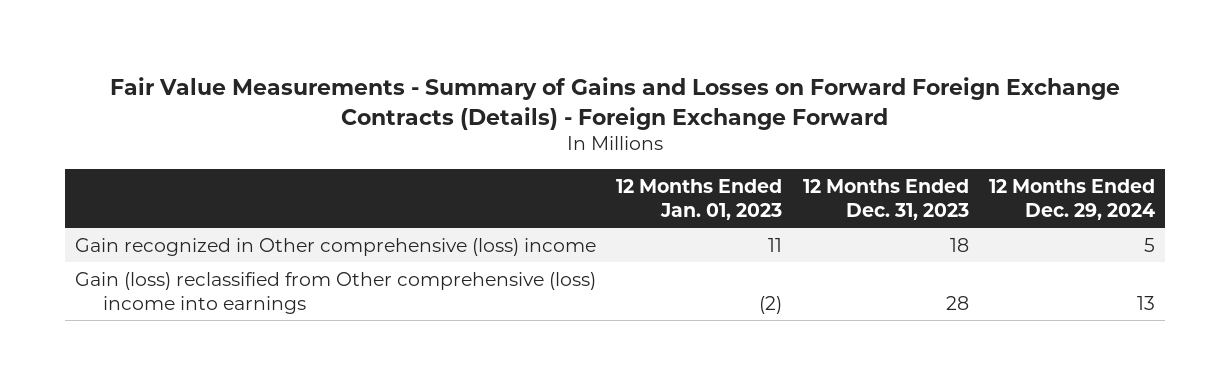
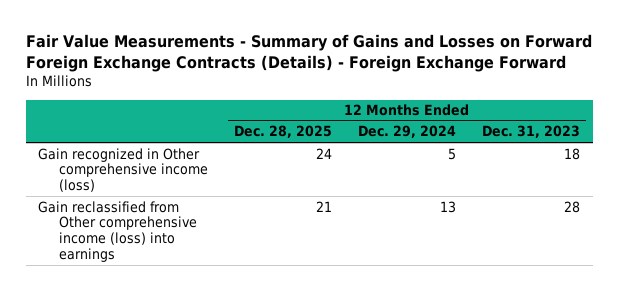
- | 12 Months Ended Jan. 01, 2023 | 12 Months Ended Dec. 31, 2023 | 12 Months Ended Dec. 29, 2024
+ | 12 Months Ended Dec. 28, 2025 | 12 Months Ended Dec. 29, 2024 | 12 Months Ended Dec. 31, 2023
- Gain recognized in Other comprehensive (loss) income | 11 | 18 | 5
- Gain (loss) reclassified from Other comprehensive (loss) income into earnings | (2) | 28 | 13
+ Gain recognized in Other comprehensive income (loss) | 24 | 5 | 18
+ Gain reclassified from Other comprehensive income (loss) into earnings | 21 | 13 | 28

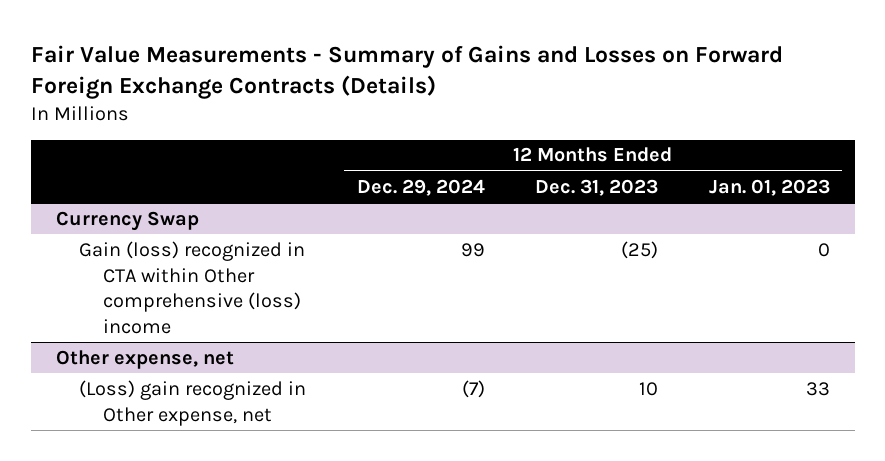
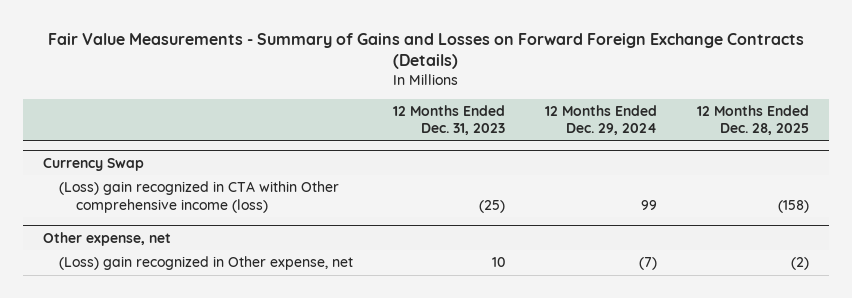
- | 12 Months Ended Dec. 29, 2024 | 12 Months Ended Dec. 31, 2023 | 12 Months Ended Jan. 01, 2023
+ | 12 Months Ended Dec. 31, 2023 | 12 Months Ended Dec. 29, 2024 | 12 Months Ended Dec. 28, 2025
@ Currency Swap
- Gain (loss) recognized in CTA within Other comprehensive (loss) income | 99 | (25) | 0
+ (Loss) gain recognized in CTA within Other comprehensive income (loss) | (25) | 99 | (158)

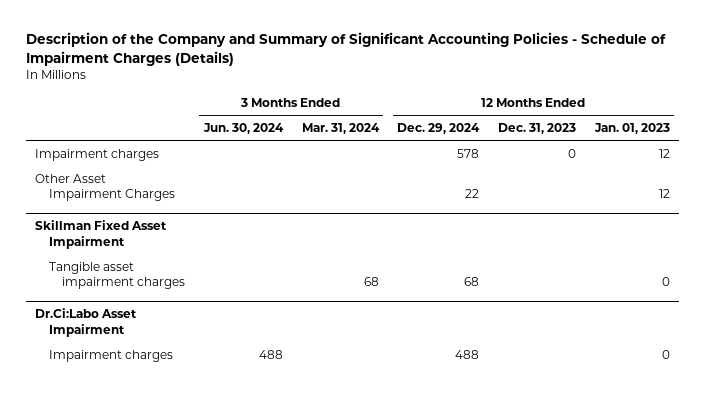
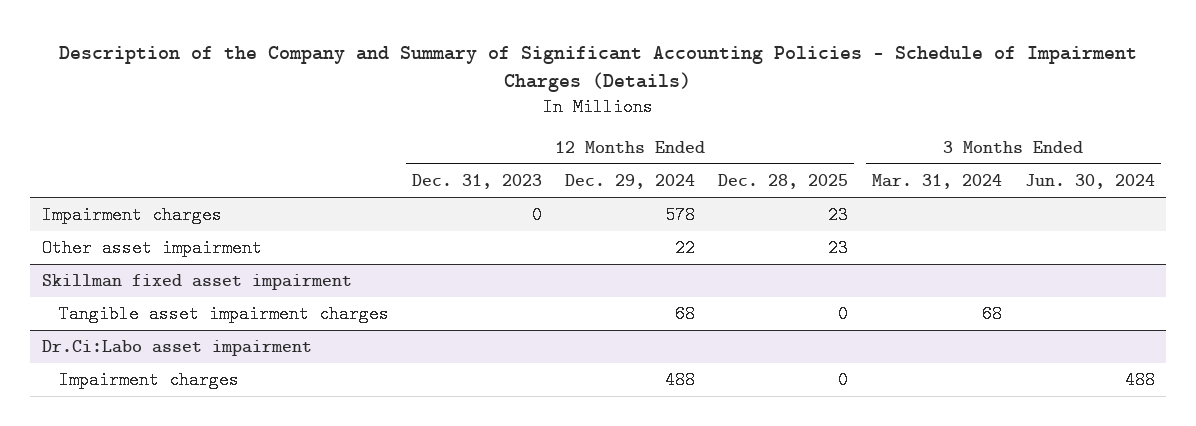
- | 3 Months Ended Jun. 30, 2024 | 3 Months Ended Mar. 31, 2024 | 12 Months Ended Dec. 29, 2024 | 12 Months Ended Dec. 31, 2023 | 12 Months Ended Jan. 01, 2023
+ | 12 Months Ended Dec. 31, 2023 | 12 Months Ended Dec. 29, 2024 | 12 Months Ended Dec. 28, 2025 | 3 Months Ended Mar. 31, 2024 | 3 Months Ended Jun. 30, 2024
- Other Asset Impairment Charges | | | 22 | | 12
- Skillman Fixed Asset Impairment
+ Other asset impairment | | 22 | 23 | |
+ Skillman fixed asset impairment
- Dr.Ci:Labo Asset Impairment
+ Dr.Ci:Labo asset impairment

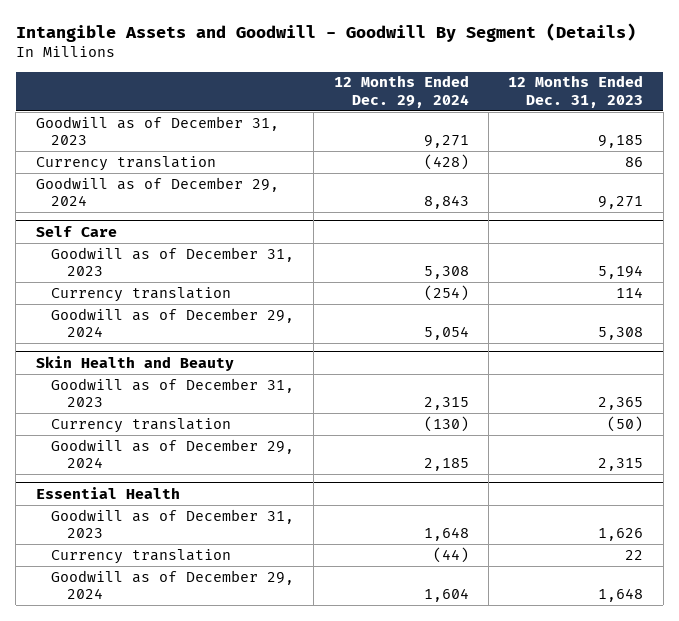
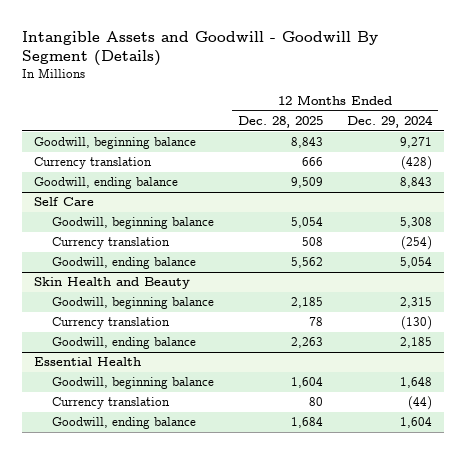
- | 12 Months Ended Dec. 29, 2024 | 12 Months Ended Dec. 31, 2023
+ | 12 Months Ended Dec. 28, 2025 | 12 Months Ended Dec. 29, 2024
- Goodwill as of December 31, 2023 | 9,271 | 9,185
+ Goodwill, beginning balance | 8,843 | 9,271
- Goodwill as of December 29, 2024 | 8,843 | 9,271
+ Goodwill, ending balance | 9,509 | 8,843
@ Self Care
- Goodwill as of December 31, 2023 | 5,308 | 5,194
+ Goodwill, beginning balance | 5,054 | 5,308
- Goodwill as of December 29, 2024 | 5,054 | 5,308
+ Goodwill, ending balance | 5,562 | 5,054
@ Skin Health and Beauty
- Goodwill as of December 31, 2023 | 2,315 | 2,365
+ Goodwill, beginning balance | 2,185 | 2,315
- Goodwill as of December 29, 2024 | 2,185 | 2,315
+ Goodwill, ending balance | 2,263 | 2,185
@ Essential Health
- Goodwill as of December 31, 2023 | 1,648 | 1,626
+ Goodwill, beginning balance | 1,604 | 1,648
- Goodwill as of December 29, 2024 | 1,604 | 1,648
+ Goodwill, ending balance | 1,684 | 1,604

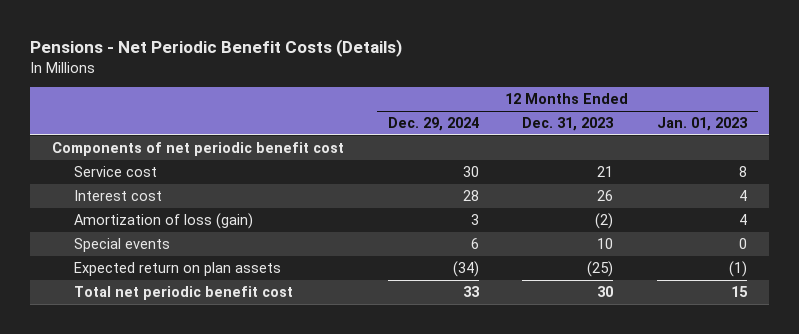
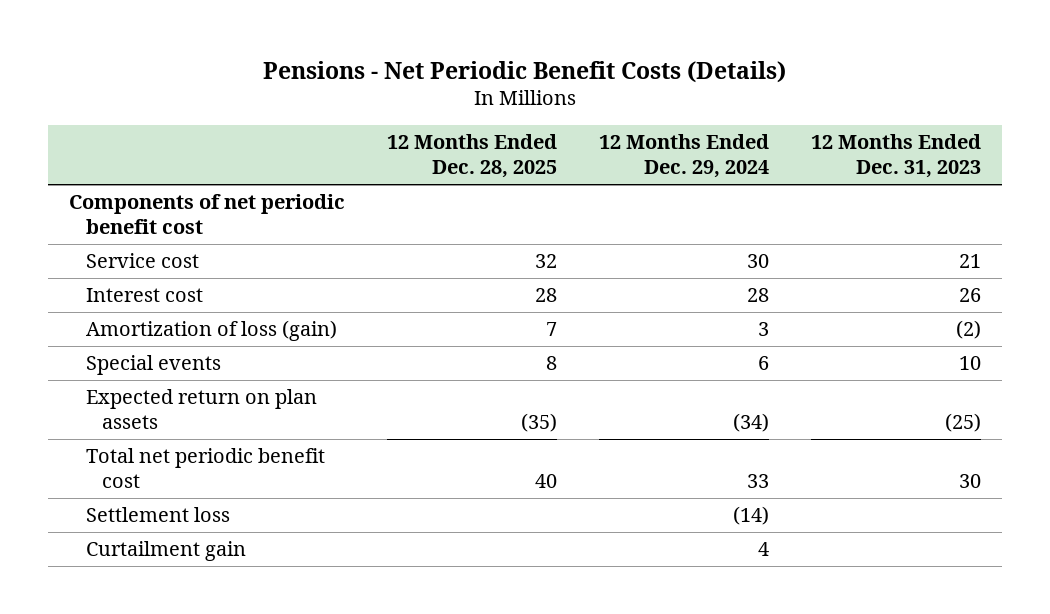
- | 12 Months Ended Dec. 29, 2024 | 12 Months Ended Dec. 31, 2023 | 12 Months Ended Jan. 01, 2023
+ | 12 Months Ended Dec. 28, 2025 | 12 Months Ended Dec. 29, 2024 | 12 Months Ended Dec. 31, 2023
+ Settlement loss | | (14) |
+ Curtailment gain | | 4 |

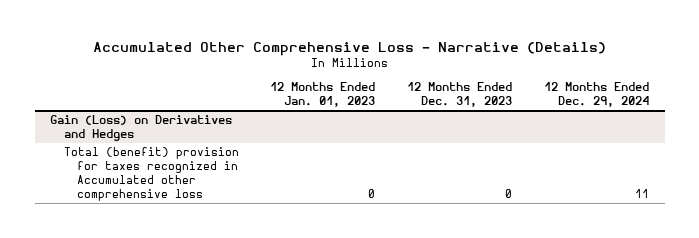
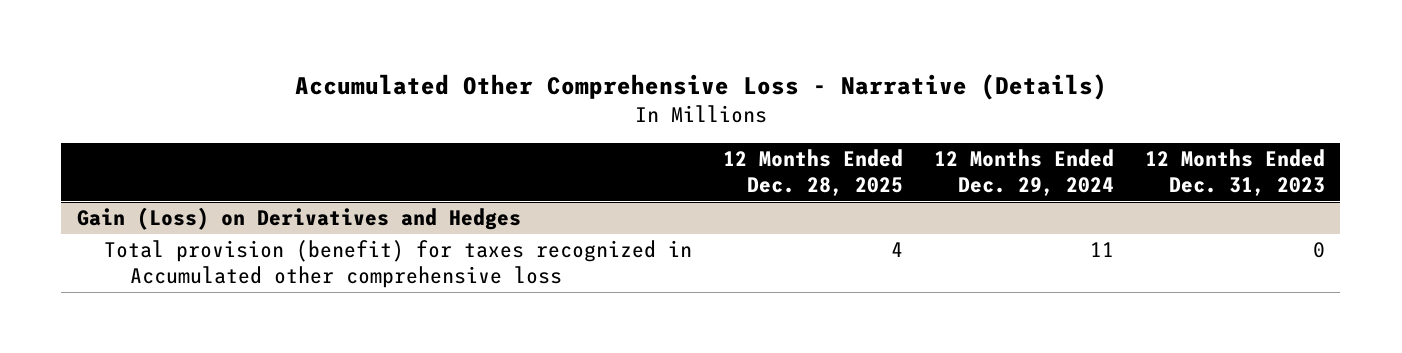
- | 12 Months Ended Jan. 01, 2023 | 12 Months Ended Dec. 31, 2023 | 12 Months Ended Dec. 29, 2024
+ | 12 Months Ended Dec. 28, 2025 | 12 Months Ended Dec. 29, 2024 | 12 Months Ended Dec. 31, 2023
@ Gain (Loss) on Derivatives and Hedges
- Total (benefit) provision for taxes recognized in Accumulated other comprehensive loss | 0 | 0 | 11
+ Total provision (benefit) for taxes recognized in Accumulated other comprehensive loss | 4 | 11 | 0

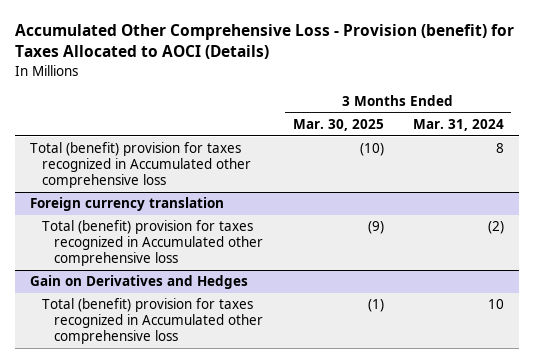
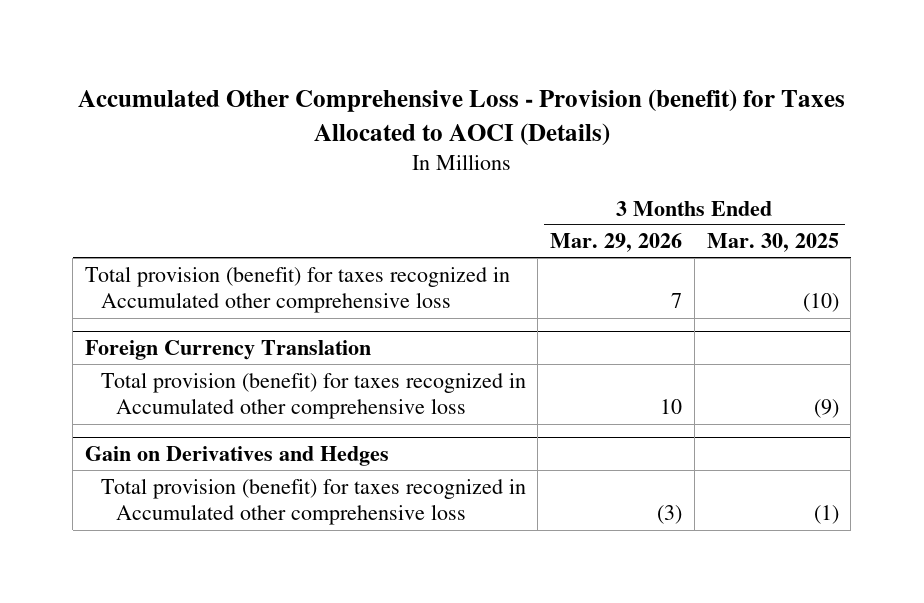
- | 3 Months Ended Mar. 30, 2025 | 3 Months Ended Mar. 31, 2024
+ | 3 Months Ended Mar. 29, 2026 | 3 Months Ended Mar. 30, 2025
- Total (benefit) provision for taxes recognized in Accumulated other comprehensive loss | (10) | 8
- Foreign currency translation
- Total (benefit) provision for taxes recognized in Accumulated other comprehensive loss | (9) | (2)
+ Total provision (benefit) for taxes recognized in Accumulated other comprehensive loss | 7 | (10)
+ Foreign Currency Translation
+ Total provision (benefit) for taxes recognized in Accumulated other comprehensive loss | 10 | (9)
@ Gain on Derivatives and Hedges
- Total (benefit) provision for taxes recognized in Accumulated other comprehensive loss | (1) | 10
+ Total provision (benefit) for taxes recognized in Accumulated other comprehensive loss | (3) | (1)

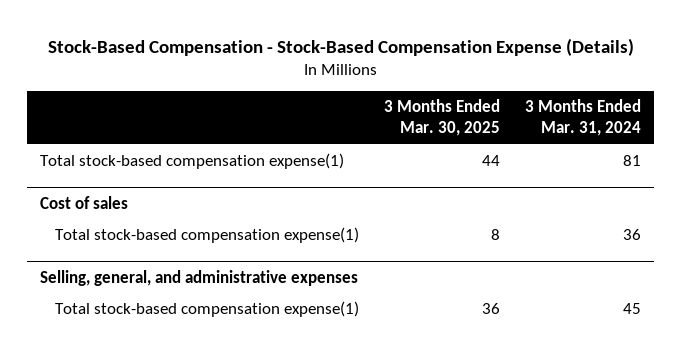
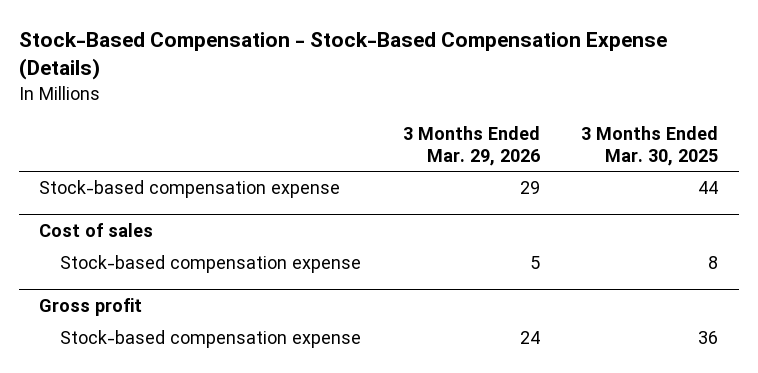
- | 3 Months Ended Mar. 30, 2025 | 3 Months Ended Mar. 31, 2024
+ | 3 Months Ended Mar. 29, 2026 | 3 Months Ended Mar. 30, 2025
- Total stock-based compensation expense(1) | 44 | 81
+ Stock-based compensation expense | 29 | 44
@ Cost of sales
- Total stock-based compensation expense(1) | 8 | 36
- Selling, general, and administrative expenses
- Total stock-based compensation expense(1) | 36 | 45
@ Cost of sales
+ Stock-based compensation expense | 5 | 8
+ Gross profit
+ Stock-based compensation expense | 24 | 36

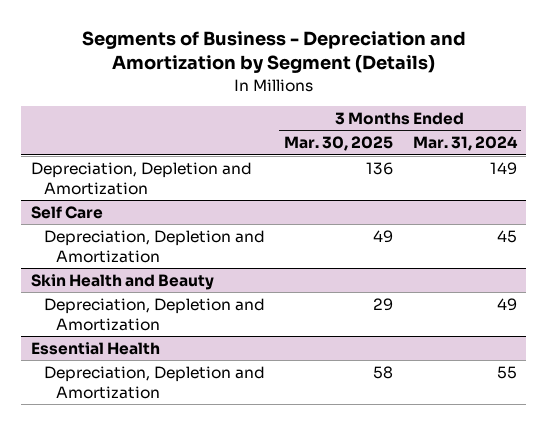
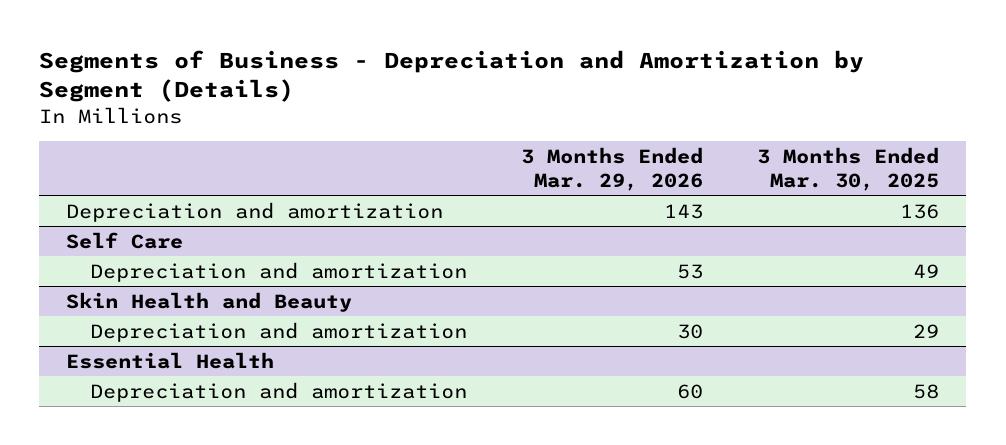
- | 3 Months Ended Mar. 30, 2025 | 3 Months Ended Mar. 31, 2024
+ | 3 Months Ended Mar. 29, 2026 | 3 Months Ended Mar. 30, 2025
- Depreciation, Depletion and Amortization | 136 | 149
+ Depreciation and amortization | 143 | 136
@ Self Care
- Depreciation, Depletion and Amortization | 49 | 45
+ Depreciation and amortization | 53 | 49
@ Skin Health and Beauty
- Depreciation, Depletion and Amortization | 29 | 49
+ Depreciation and amortization | 30 | 29
@ Essential Health
- Depreciation, Depletion and Amortization | 58 | 55
+ Depreciation and amortization | 60 | 58

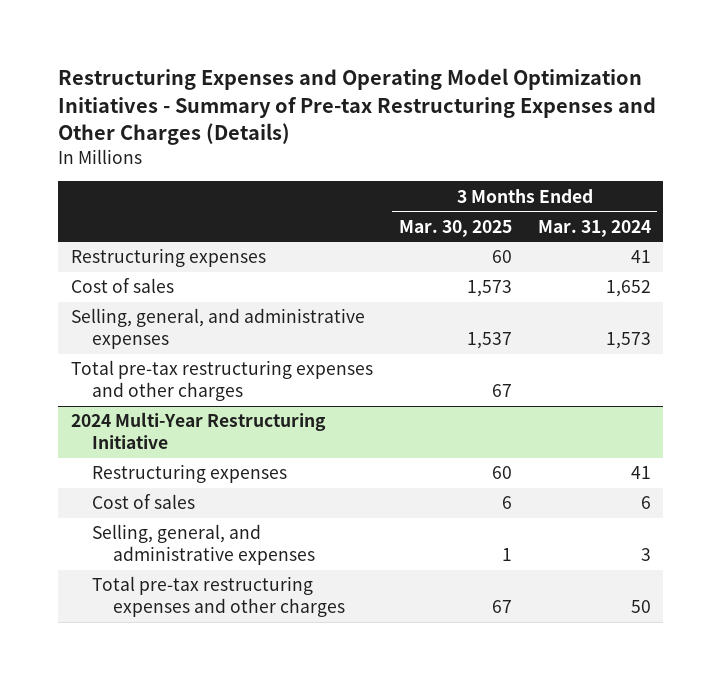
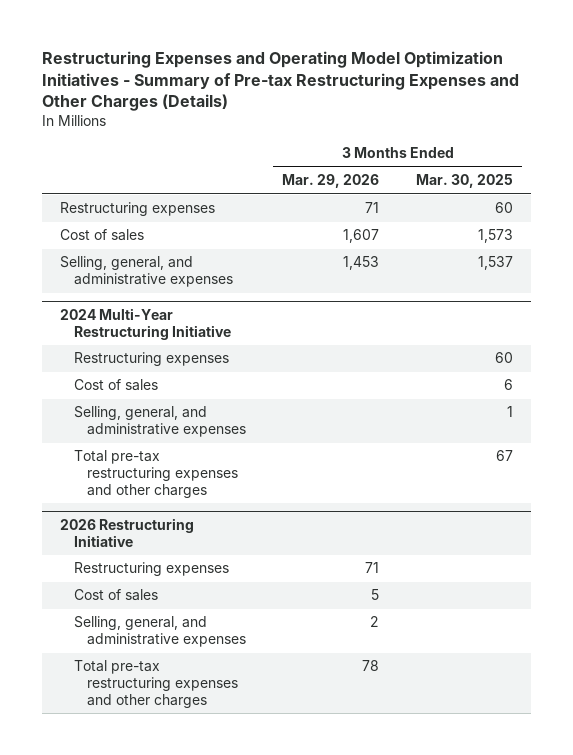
- | 3 Months Ended Mar. 30, 2025 | 3 Months Ended Mar. 31, 2024
+ | 3 Months Ended Mar. 29, 2026 | 3 Months Ended Mar. 30, 2025
- Total pre-tax restructuring expenses and other charges | 67 |
+ 2026 Restructuring Initiative
+ Restructuring expenses | 71 |
+ Cost of sales | 5 |
+ Selling, general, and administrative expenses | 2 |
+ Total pre-tax restructuring expenses and other charges | 78 |

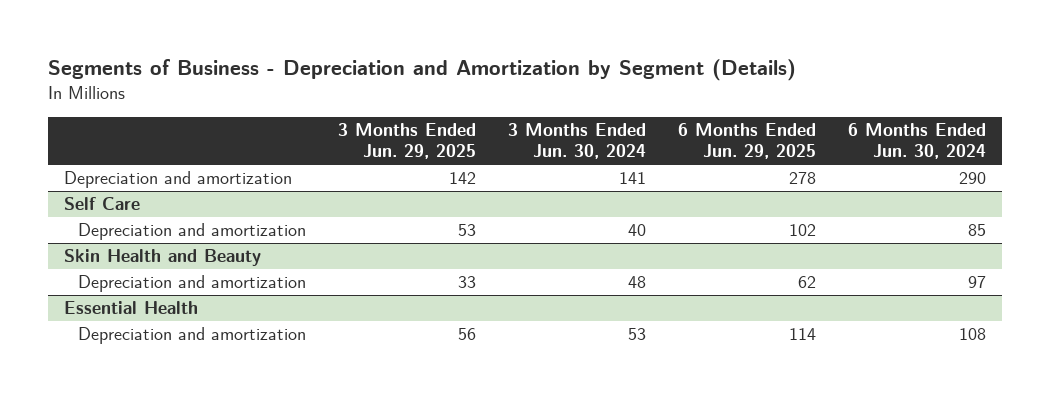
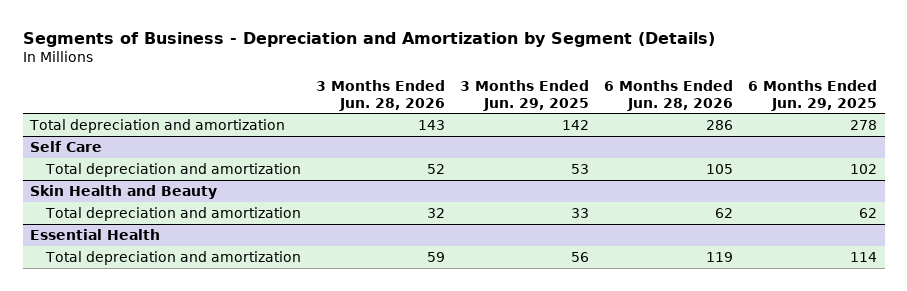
- | 3 Months Ended Jun. 29, 2025 | 3 Months Ended Jun. 30, 2024 | 6 Months Ended Jun. 29, 2025 | 6 Months Ended Jun. 30, 2024
+ | 3 Months Ended Jun. 28, 2026 | 3 Months Ended Jun. 29, 2025 | 6 Months Ended Jun. 28, 2026 | 6 Months Ended Jun. 29, 2025
- Depreciation and amortization | 142 | 141 | 278 | 290
+ Total depreciation and amortization | 143 | 142 | 286 | 278
@ Self Care
- Depreciation and amortization | 53 | 40 | 102 | 85
+ Total depreciation and amortization | 52 | 53 | 105 | 102
@ Skin Health and Beauty
- Depreciation and amortization | 33 | 48 | 62 | 97
+ Total depreciation and amortization | 32 | 33 | 62 | 62
@ Essential Health
- Depreciation and amortization | 56 | 53 | 114 | 108
+ Total depreciation and amortization | 59 | 56 | 119 | 114

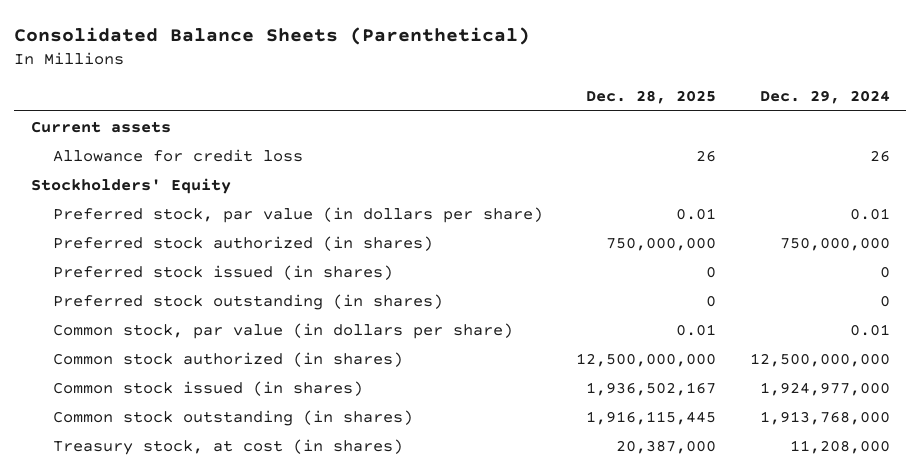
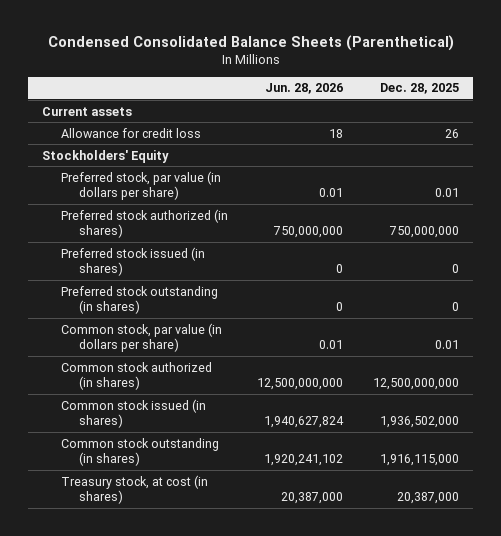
- Consolidated Balance Sheets (Parenthetical)
+ Condensed Consolidated Balance Sheets (Parenthetical)
- | Dec. 28, 2025 | Dec. 29, 2024
+ | Jun. 28, 2026 | Dec. 28, 2025
- Common stock issued (in shares) | 1,936,502,167 | 1,924,977,000
- Common stock outstanding (in shares) | 1,916,115,445 | 1,913,768,000
+ Common stock issued (in shares) | 1,940,627,824 | 1,936,502,000
+ Common stock outstanding (in shares) | 1,920,241,102 | 1,916,115,000

